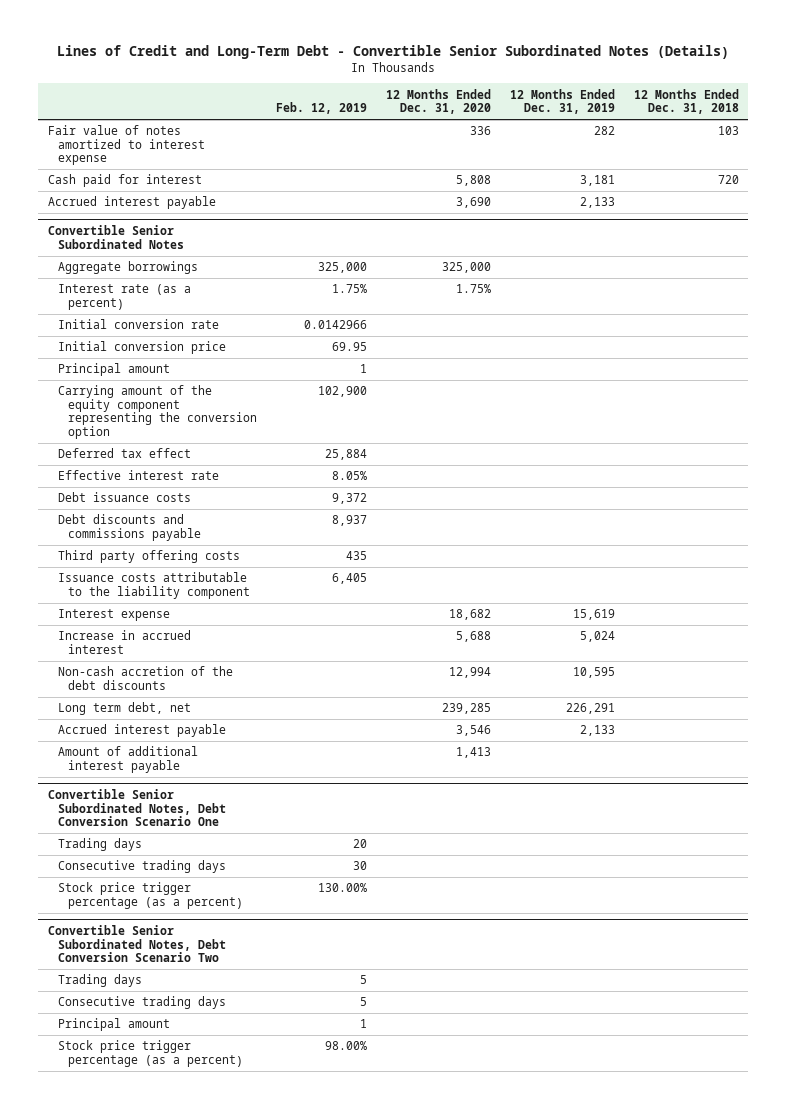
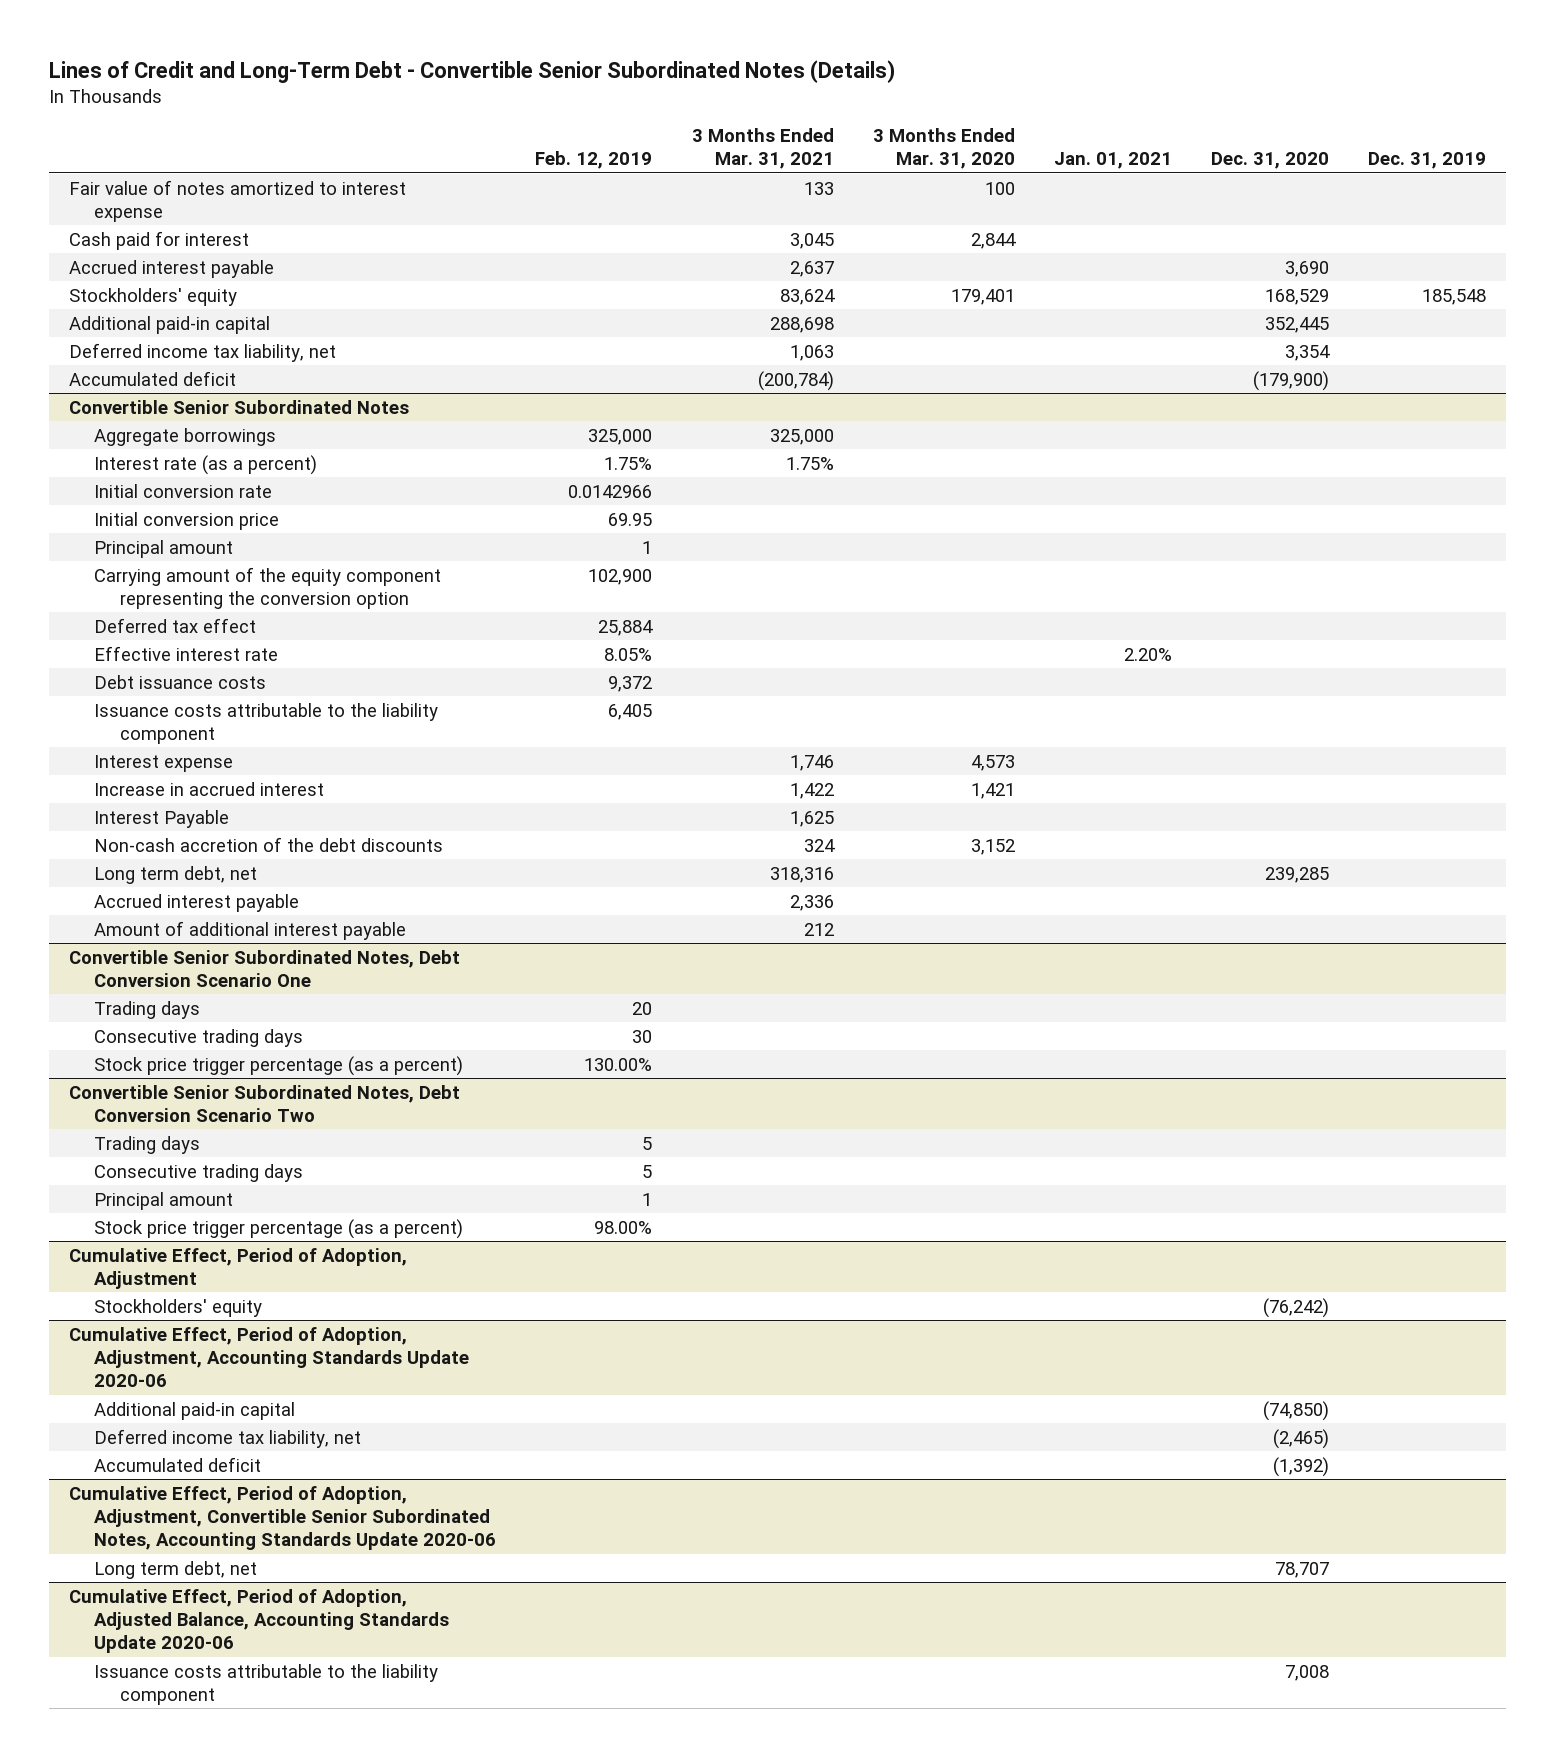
- | Feb. 12, 2019 | 12 Months Ended Dec. 31, 2020 | 12 Months Ended Dec. 31, 2019 | 12 Months Ended Dec. 31, 2018
+ | Feb. 12, 2019 | 3 Months Ended Mar. 31, 2021 | 3 Months Ended Mar. 31, 2020 | Jan. 01, 2021 | Dec. 31, 2020 | Dec. 31, 2019
+ Stockholders' equity | | 83,624 | 179,401 | | 168,529 | 185,548
+ Additional paid-in capital | | 288,698 | | | 352,445 |
+ Deferred income tax liability, net | | 1,063 | | | 3,354 |
+ Accumulated deficit | | (200,784) | | | (179,900) |
@ Convertible Senior Subordinated Notes
- Debt discounts and commissions payable | 8,937 | | |
- Third party offering costs | 435 | | |
+ Interest Payable | | 1,625 | | | |
+ Cumulative Effect, Period of Adoption, Adjustment
+ Stockholders' equity | | | | | (76,242) |
+ Cumulative Effect, Period of Adoption, Adjustment, Accounting Standards Update 2020-06
+ Additional paid-in capital | | | | | (74,850) |
+ Deferred income tax liability, net | | | | | (2,465) |
+ Accumulated deficit | | | | | (1,392) |
+ Cumulative Effect, Period of Adoption, Adjustment, Convertible Senior Subordinated Notes, Accounting Standards Update 2020-06
+ Long term debt, net | | | | | 78,707 |
+ Cumulative Effect, Period of Adoption, Adjusted Balance, Accounting Standards Update 2020-06
+ Issuance costs attributable to the liability component | | | | | 7,008 |

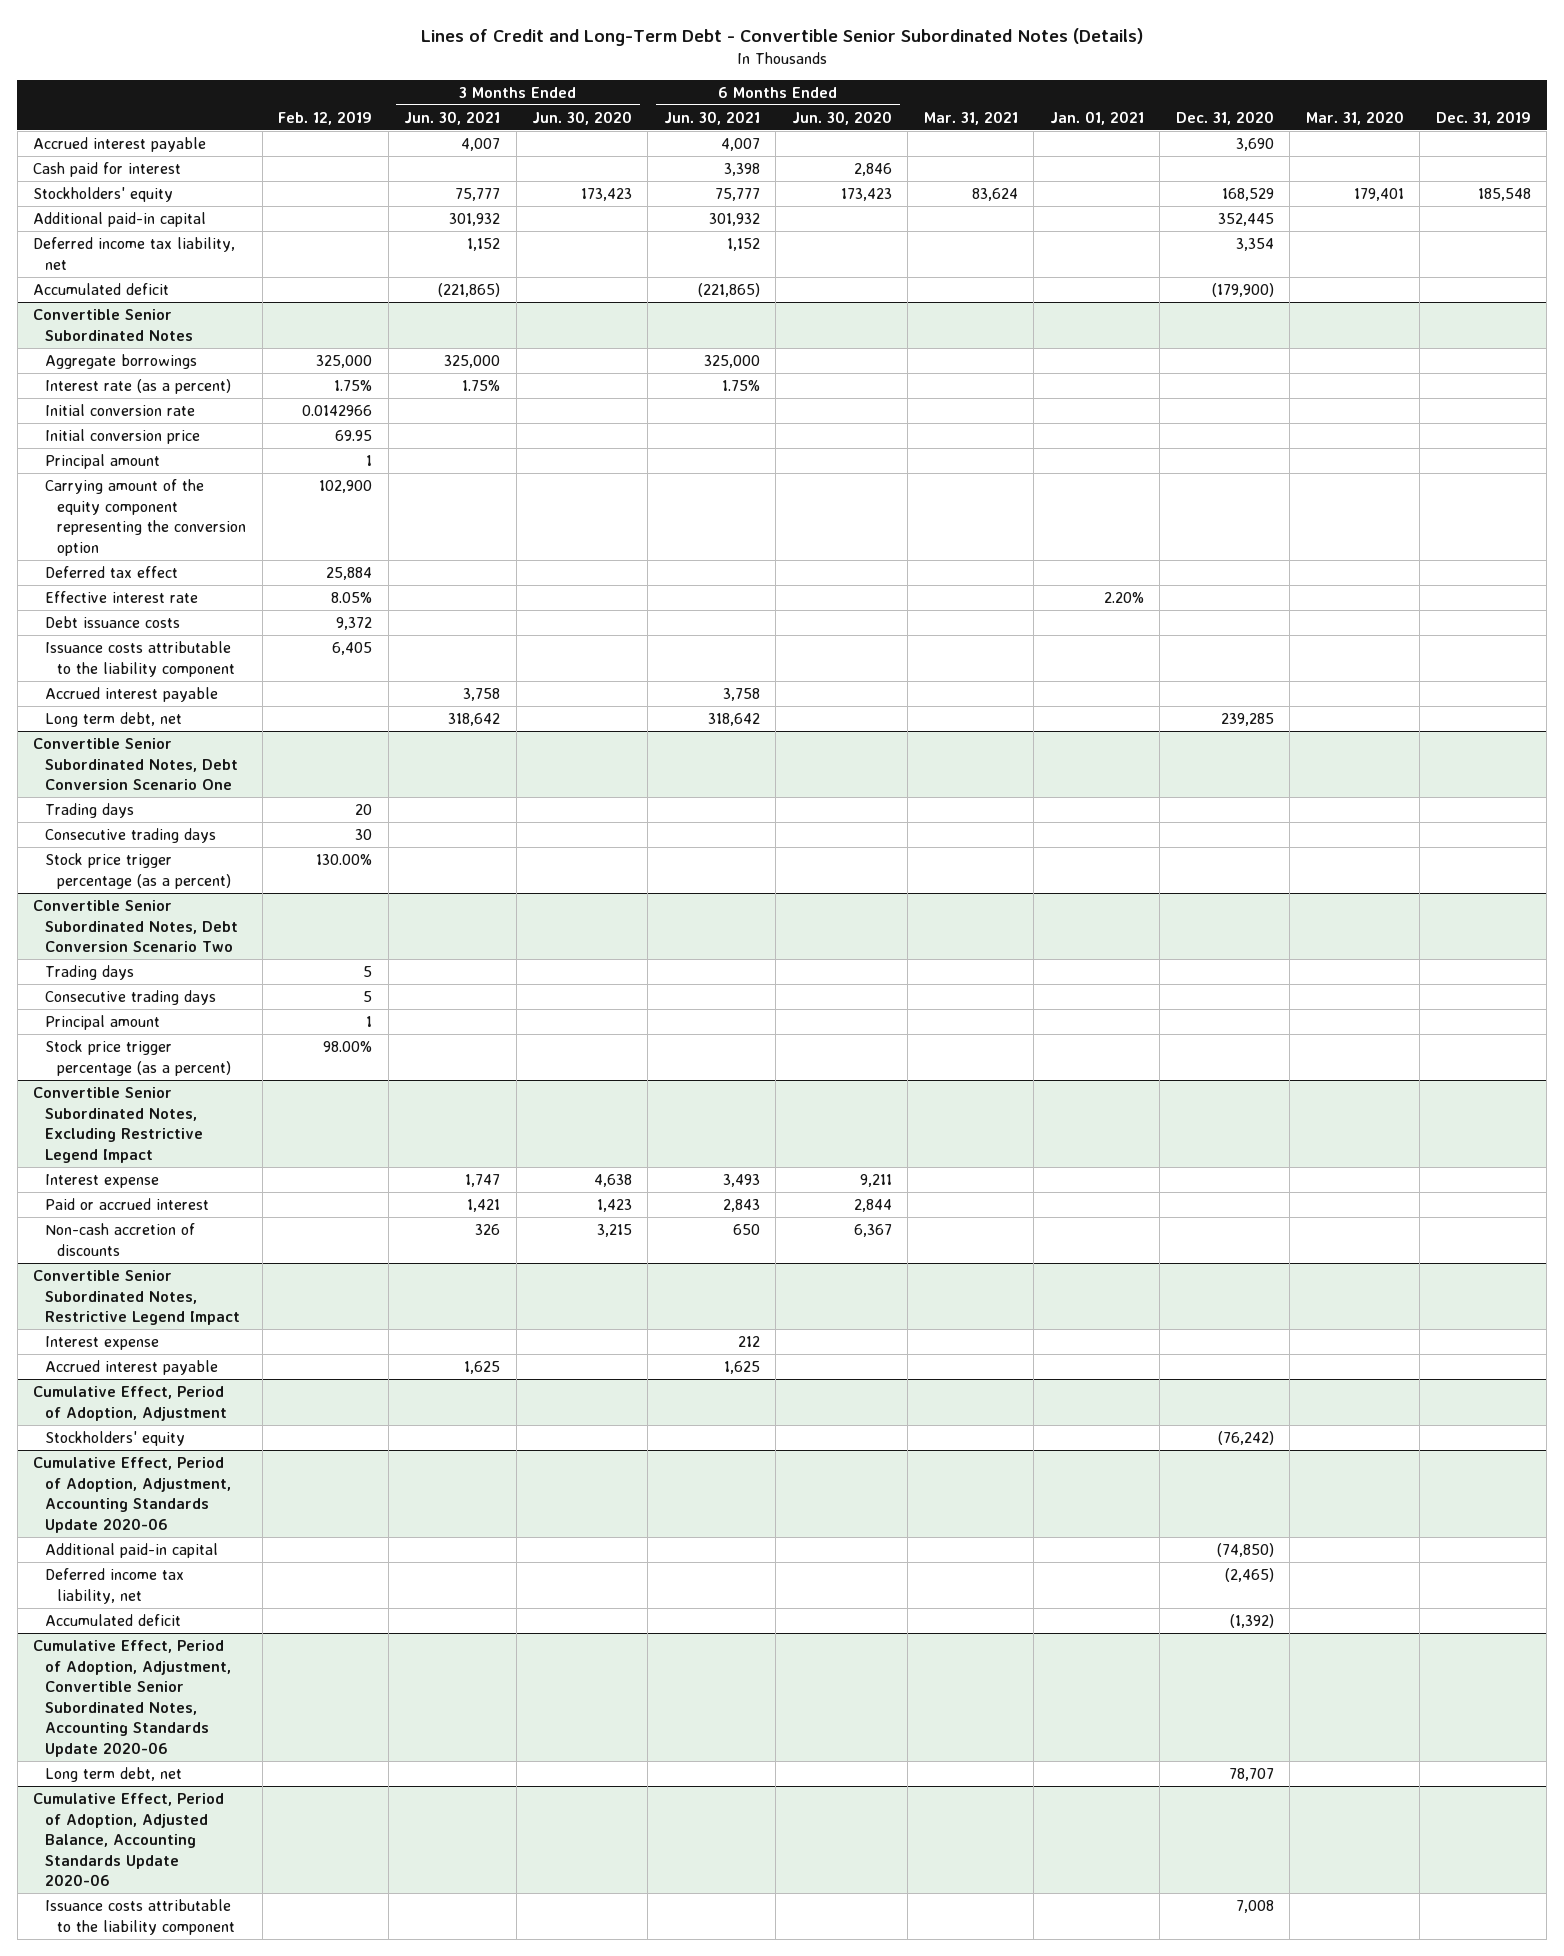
- | Feb. 12, 2019 | 3 Months Ended Mar. 31, 2021 | 3 Months Ended Mar. 31, 2020 | Jan. 01, 2021 | Dec. 31, 2020 | Dec. 31, 2019
+ | Feb. 12, 2019 | 3 Months Ended Jun. 30, 2021 | 3 Months Ended Jun. 30, 2020 | 6 Months Ended Jun. 30, 2021 | 6 Months Ended Jun. 30, 2020 | Mar. 31, 2021 | Jan. 01, 2021 | Dec. 31, 2020 | Mar. 31, 2020 | Dec. 31, 2019
- Fair value of notes amortized to interest expense | | 133 | 100 | | |
moved down: Cash paid for interest | | | | 3,398 | 2,846 | | | | |
@ Convertible Senior Subordinated Notes
- Interest expense | | 1,746 | 4,573 | | |
- Increase in accrued interest | | 1,422 | 1,421 | | |
- Interest Payable | | 1,625 | | | |
- Non-cash accretion of the debt discounts | | 324 | 3,152 | | |
- Amount of additional interest payable | | 212 | | | |
moved down: Long term debt, net | | 318,642 | | 318,642 | | | | 239,285 | |
+ Convertible Senior Subordinated Notes, Excluding Restrictive Legend Impact
+ Interest expense | | 1,747 | 4,638 | 3,493 | 9,211 | | | | |
+ Paid or accrued interest | | 1,421 | 1,423 | 2,843 | 2,844 | | | | |
+ Non-cash accretion of discounts | | 326 | 3,215 | 650 | 6,367 | | | | |
+ Convertible Senior Subordinated Notes, Restrictive Legend Impact
+ Interest expense | | | | 212 | | | | | |
+ Accrued interest payable | | 1,625 | | 1,625 | | | | | |

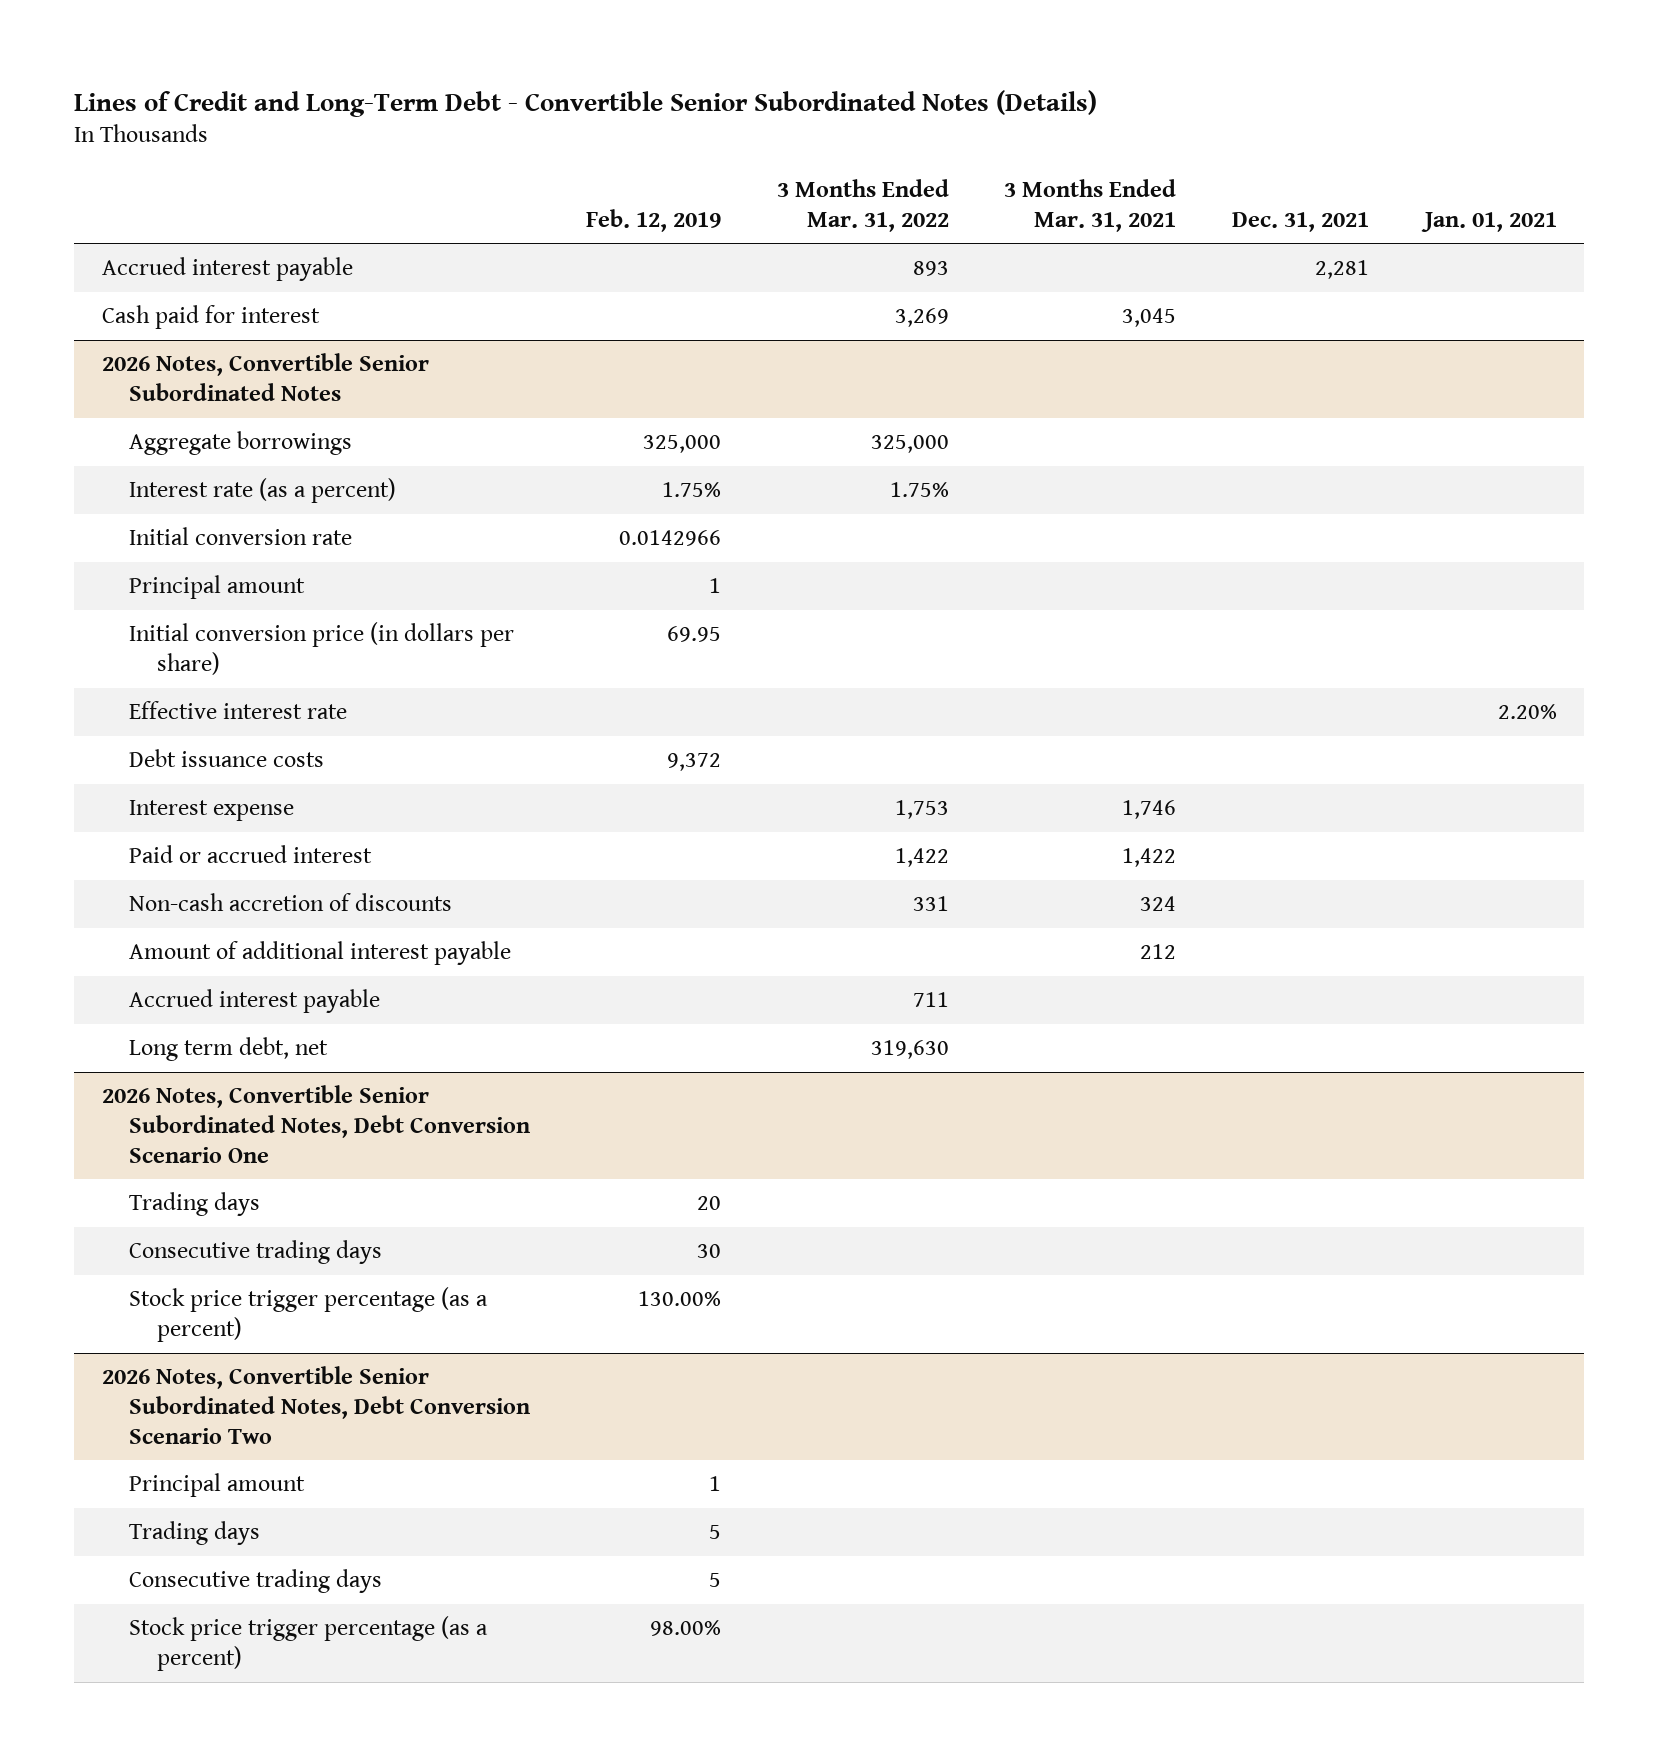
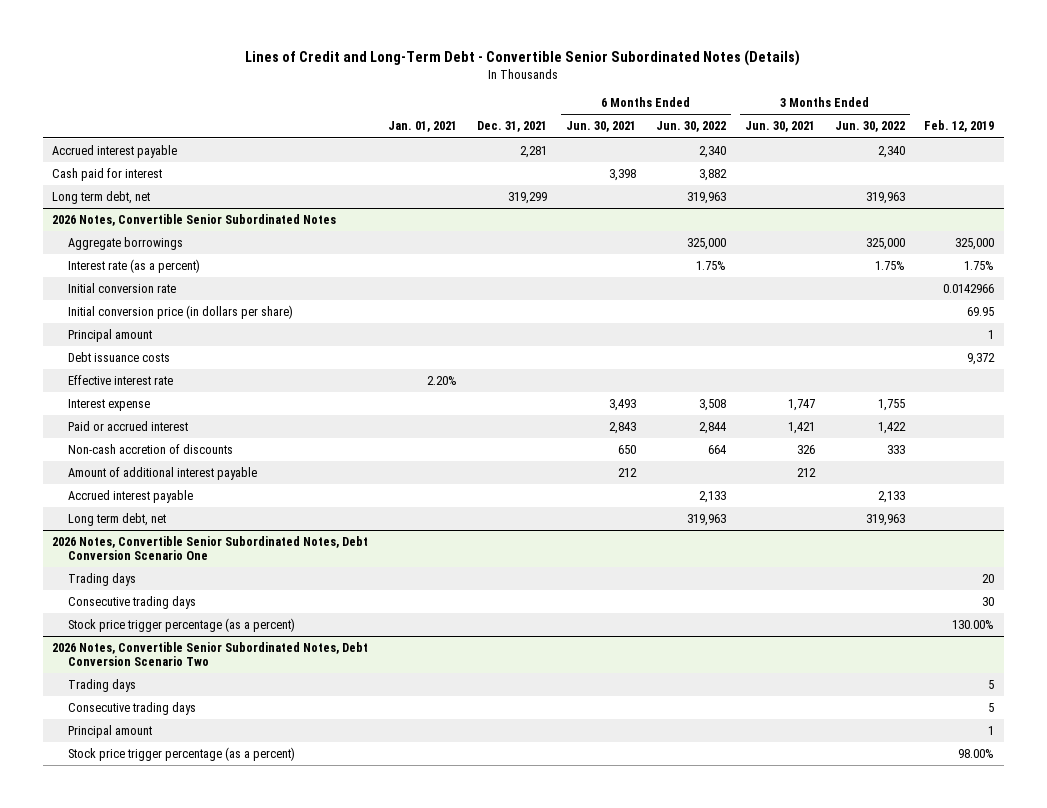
- | Feb. 12, 2019 | 3 Months Ended Mar. 31, 2022 | 3 Months Ended Mar. 31, 2021 | Dec. 31, 2021 | Jan. 01, 2021
+ | Jan. 01, 2021 | Dec. 31, 2021 | 6 Months Ended Jun. 30, 2021 | 6 Months Ended Jun. 30, 2022 | 3 Months Ended Jun. 30, 2021 | 3 Months Ended Jun. 30, 2022 | Feb. 12, 2019
+ Long term debt, net | | 319,299 | | 319,963 | | 319,963 |
@ 2026 Notes, Convertible Senior Subordinated Notes
moved down: Principal amount | | | | | | | 1
moved down: Effective interest rate | 2.20% | | | | | |
@ 2026 Notes, Convertible Senior Subordinated Notes, Debt Conversion Scenario Two
moved down: Principal amount | | | | | | | 1

